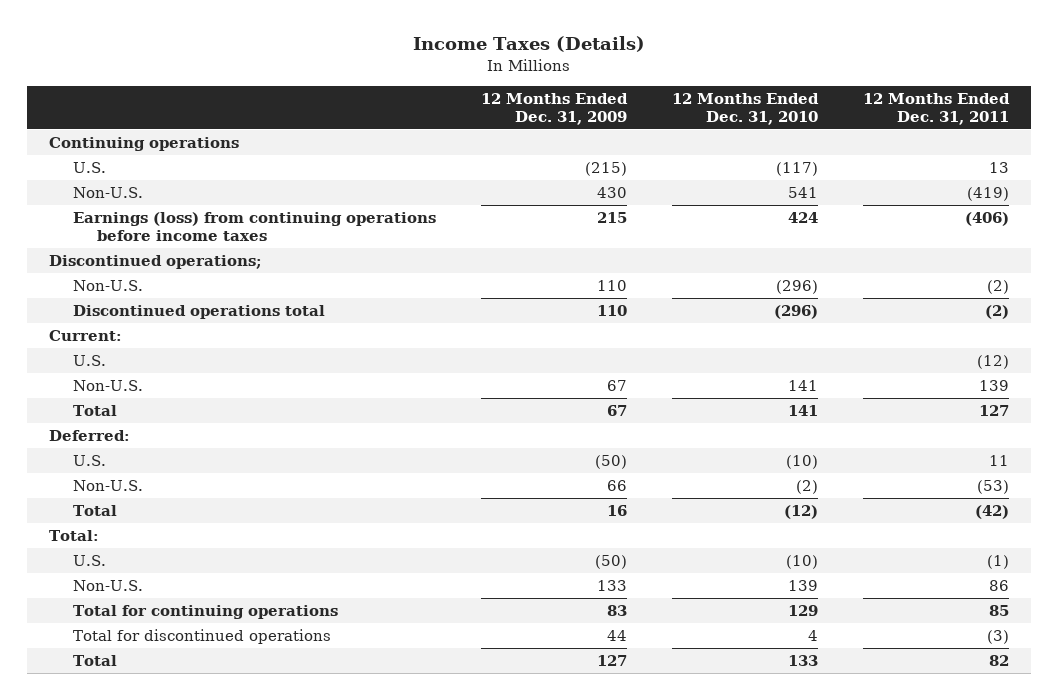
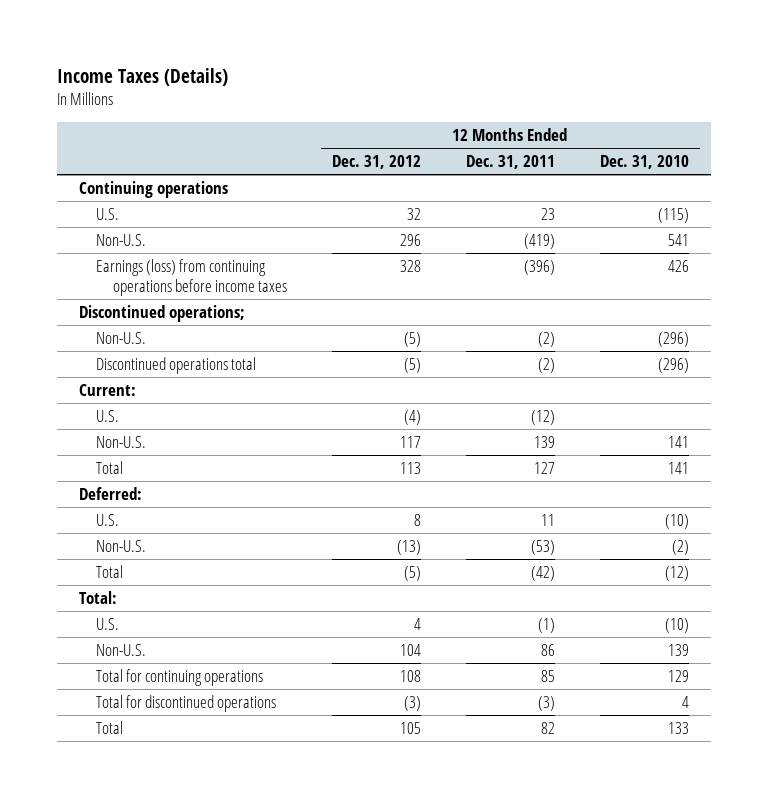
- | 12 Months Ended Dec. 31, 2009 | 12 Months Ended Dec. 31, 2010 | 12 Months Ended Dec. 31, 2011
+ | 12 Months Ended Dec. 31, 2012 | 12 Months Ended Dec. 31, 2011 | 12 Months Ended Dec. 31, 2010
- U.S. | (215) | (117) | 13
+ U.S. | 32 | 23 | (115)
- Earnings (loss) from continuing operations before income taxes | 215 | 424 | (406)
+ Earnings (loss) from continuing operations before income taxes | 328 | (396) | 426

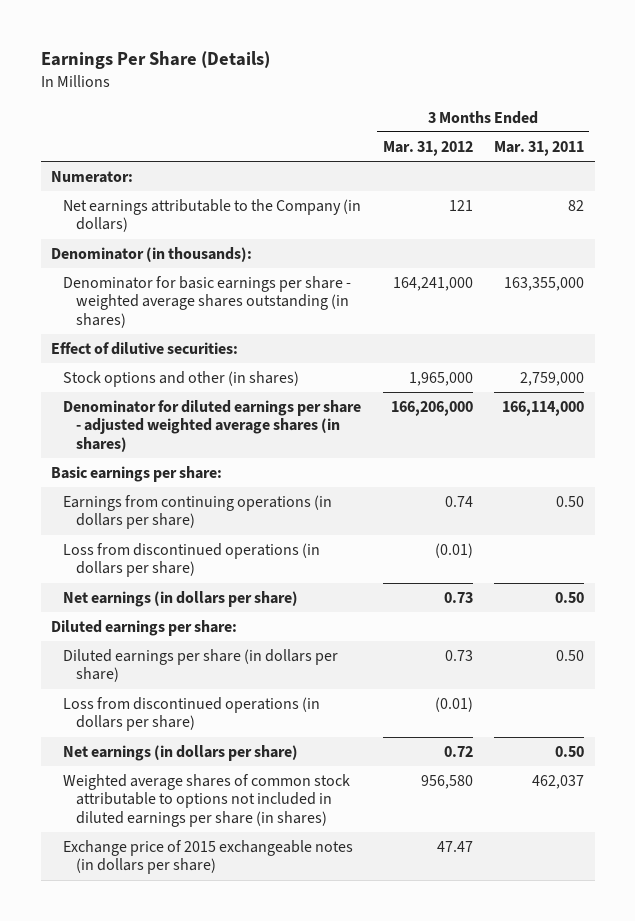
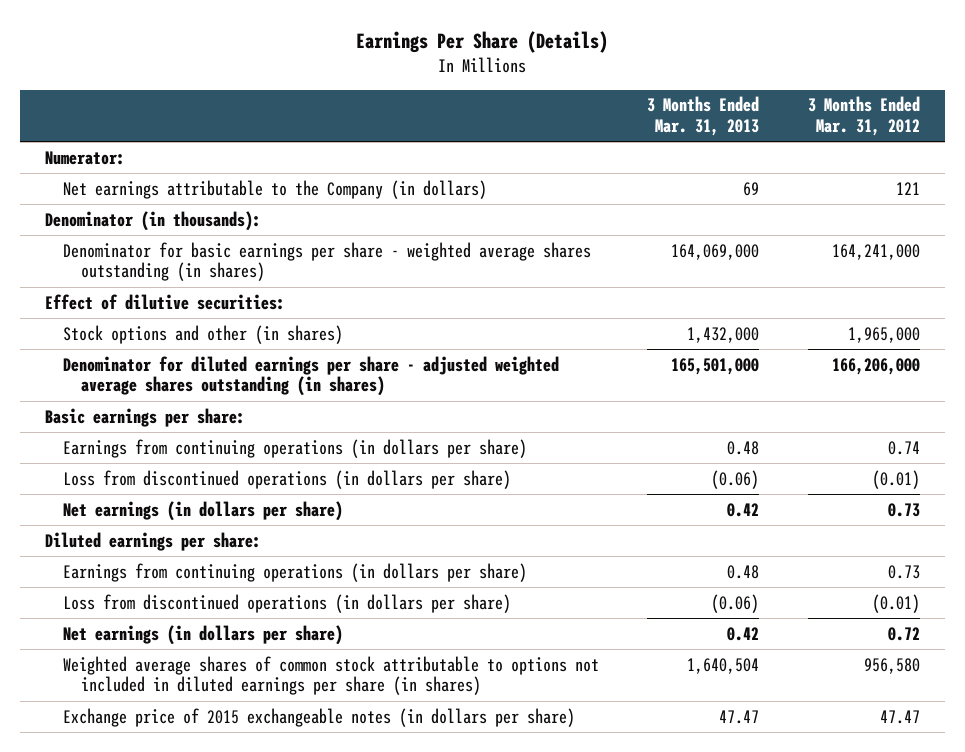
- | 3 Months Ended Mar. 31, 2012 | 3 Months Ended Mar. 31, 2011
+ | 3 Months Ended Mar. 31, 2013 | 3 Months Ended Mar. 31, 2012
- Denominator for diluted earnings per share - adjusted weighted average shares (in shares) | 166,206,000 | 166,114,000
+ Denominator for diluted earnings per share - adjusted weighted average shares outstanding (in shares) | 165,501,000 | 166,206,000
- Diluted earnings per share (in dollars per share) | 0.73 | 0.50
+ Earnings from continuing operations (in dollars per share) | 0.48 | 0.73

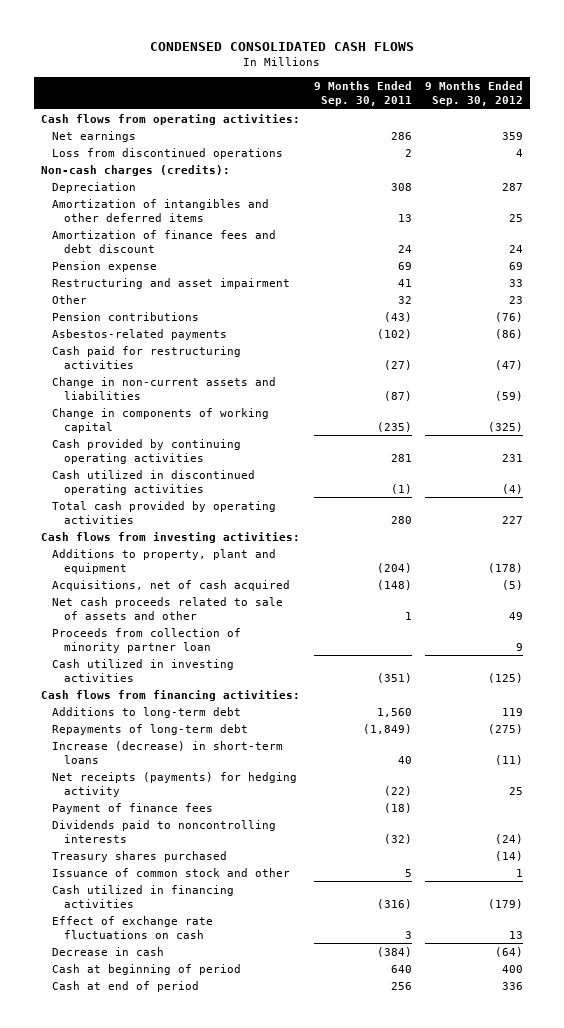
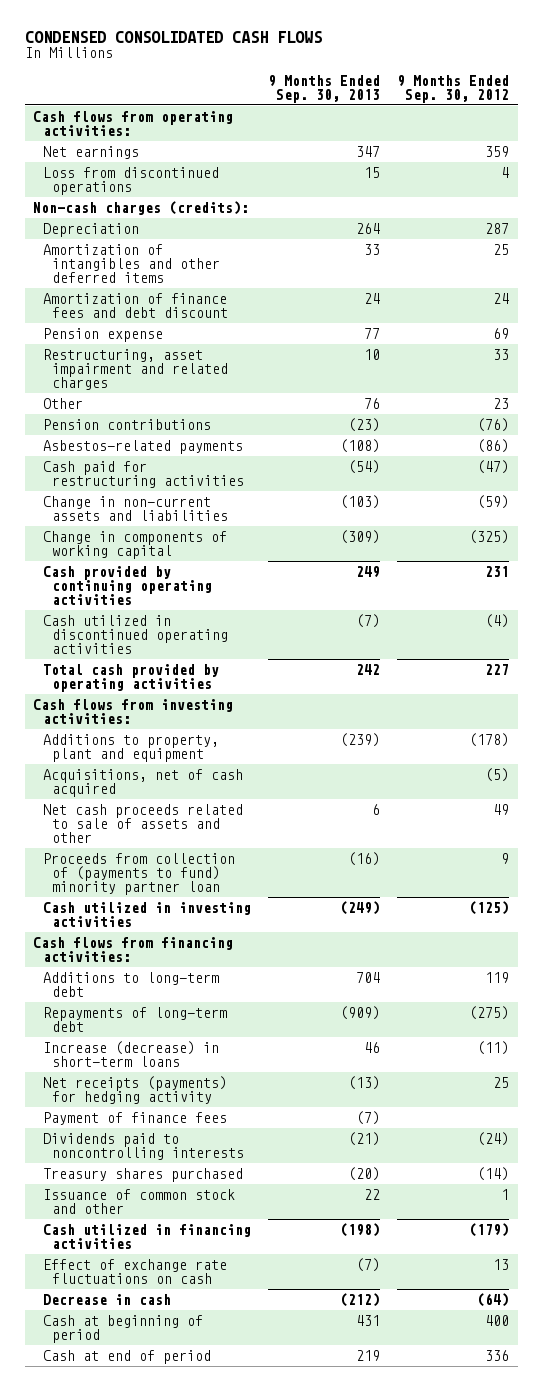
- | 9 Months Ended Sep. 30, 2011 | 9 Months Ended Sep. 30, 2012
+ | 9 Months Ended Sep. 30, 2013 | 9 Months Ended Sep. 30, 2012
- Restructuring and asset impairment | 41 | 33
+ Restructuring, asset impairment and related charges | 10 | 33
- Proceeds from collection of minority partner loan | | 9
+ Proceeds from collection of (payments to fund) minority partner loan | (16) | 9

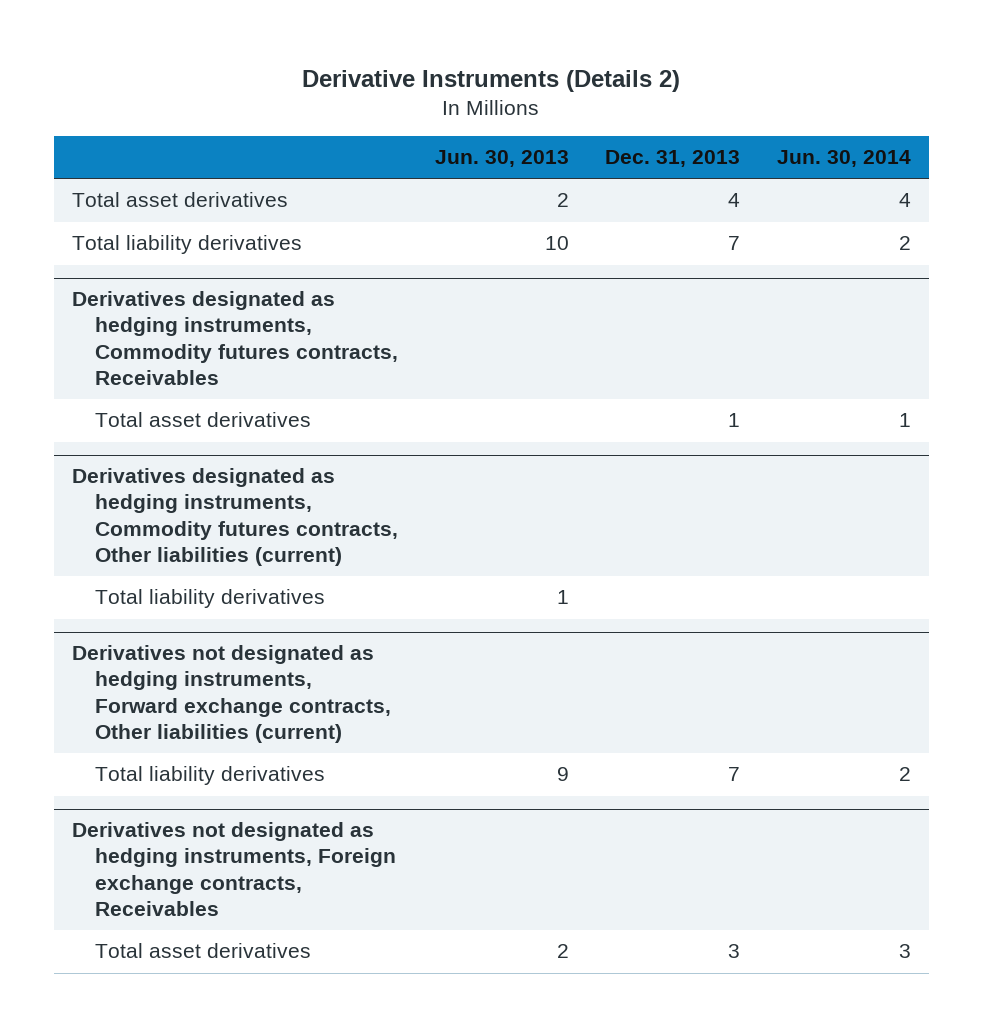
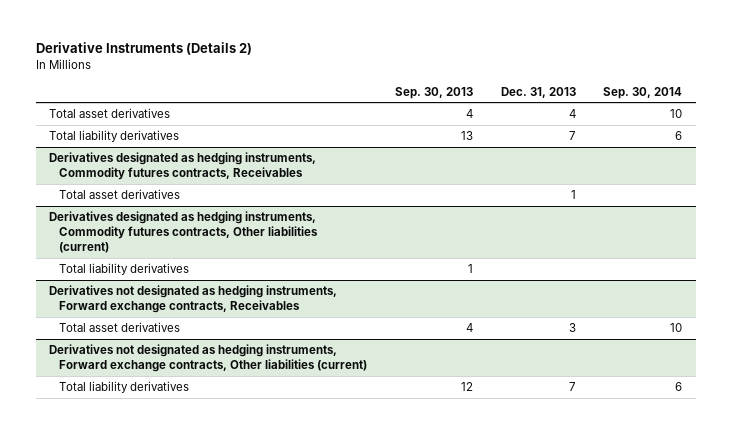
- | Jun. 30, 2013 | Dec. 31, 2013 | Jun. 30, 2014
+ | Sep. 30, 2013 | Dec. 31, 2013 | Sep. 30, 2014
+ Derivatives not designated as hedging instruments, Forward exchange contracts, Receivables
+ Total asset derivatives | 4 | 3 | 10
- Derivatives not designated as hedging instruments, Foreign exchange contracts, Receivables
- Total asset derivatives | 2 | 3 | 3

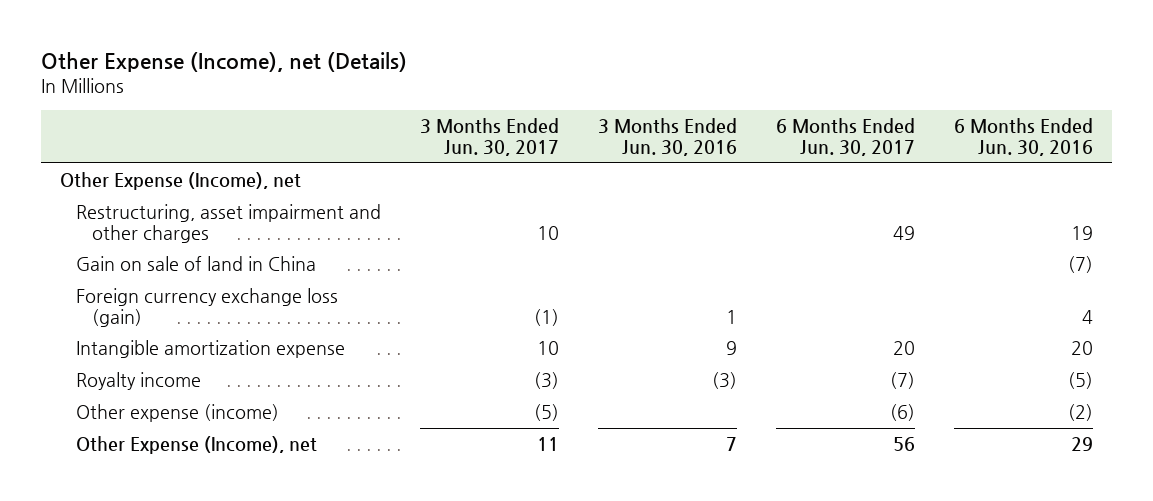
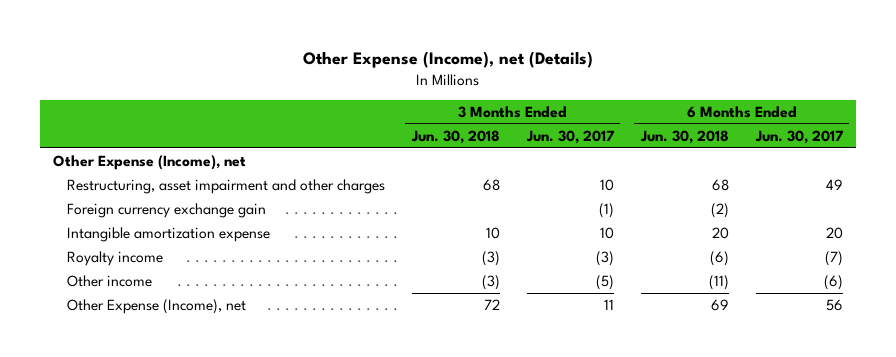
- | 3 Months Ended Jun. 30, 2017 | 3 Months Ended Jun. 30, 2016 | 6 Months Ended Jun. 30, 2017 | 6 Months Ended Jun. 30, 2016
+ | 3 Months Ended Jun. 30, 2018 | 3 Months Ended Jun. 30, 2017 | 6 Months Ended Jun. 30, 2018 | 6 Months Ended Jun. 30, 2017
- Gain on sale of land in China | | | | (7)
- Foreign currency exchange loss (gain) | (1) | 1 | | 4
+ Foreign currency exchange gain | | (1) | (2) |
- Other expense (income) | (5) | | (6) | (2)
+ Other income | (3) | (5) | (11) | (6)

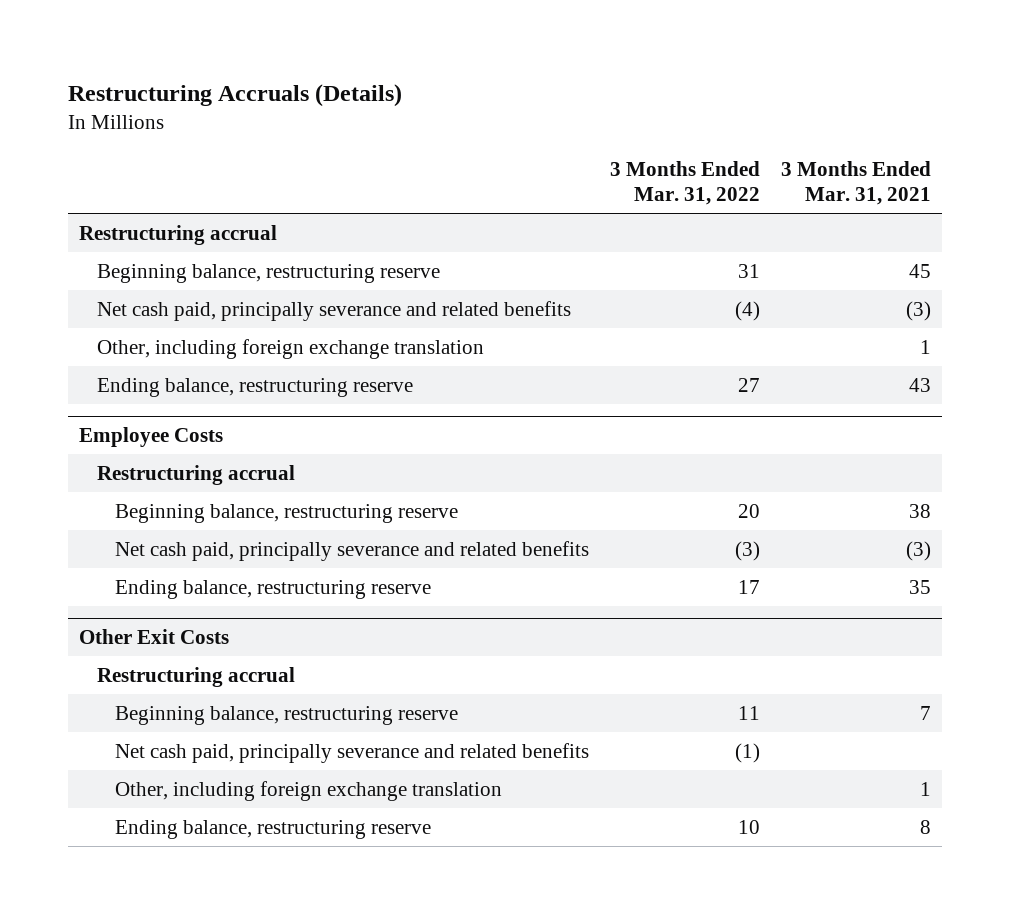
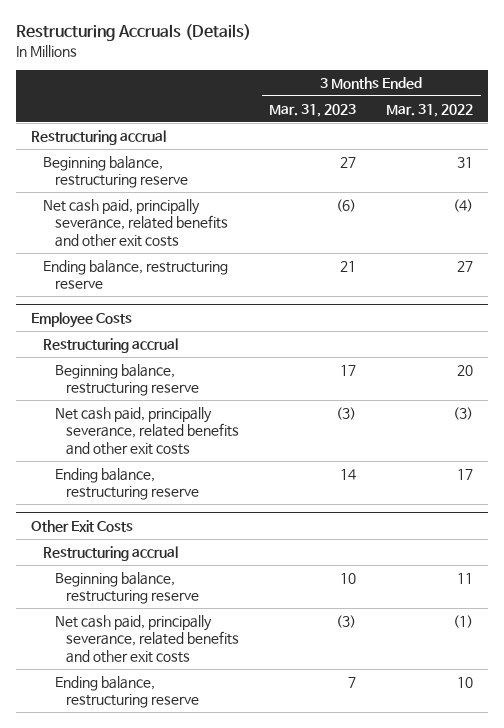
- | 3 Months Ended Mar. 31, 2022 | 3 Months Ended Mar. 31, 2021
+ | 3 Months Ended Mar. 31, 2023 | 3 Months Ended Mar. 31, 2022
- Net cash paid, principally severance and related benefits | (4) | (3)
- Other, including foreign exchange translation | | 1
+ Net cash paid, principally severance, related benefits and other exit costs | (6) | (4)
@ Employee Costs
- Net cash paid, principally severance and related benefits | (3) | (3)
+ Net cash paid, principally severance, related benefits and other exit costs | (3) | (3)
@ Other Exit Costs
- Net cash paid, principally severance and related benefits | (1) |
- Other, including foreign exchange translation | | 1
+ Net cash paid, principally severance, related benefits and other exit costs | (3) | (1)

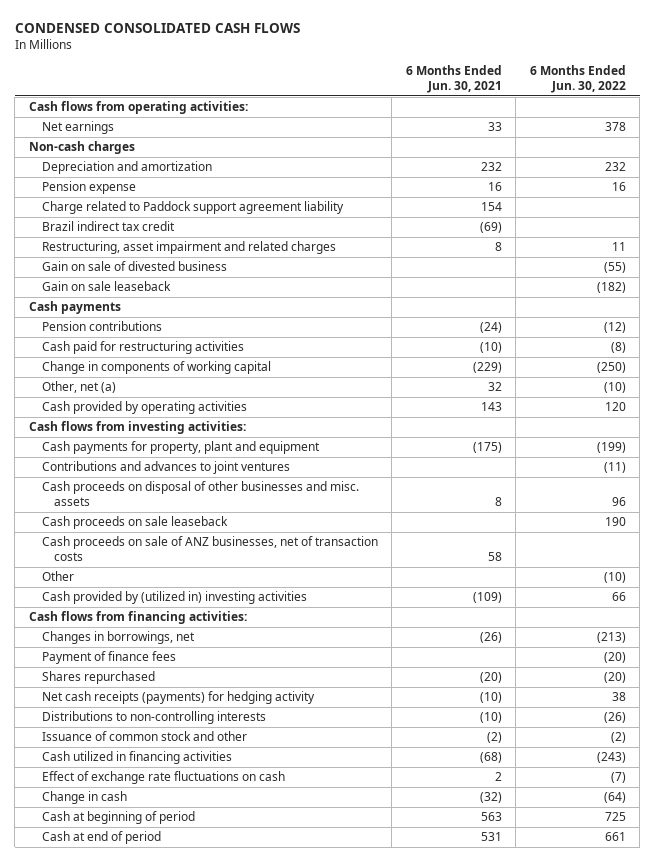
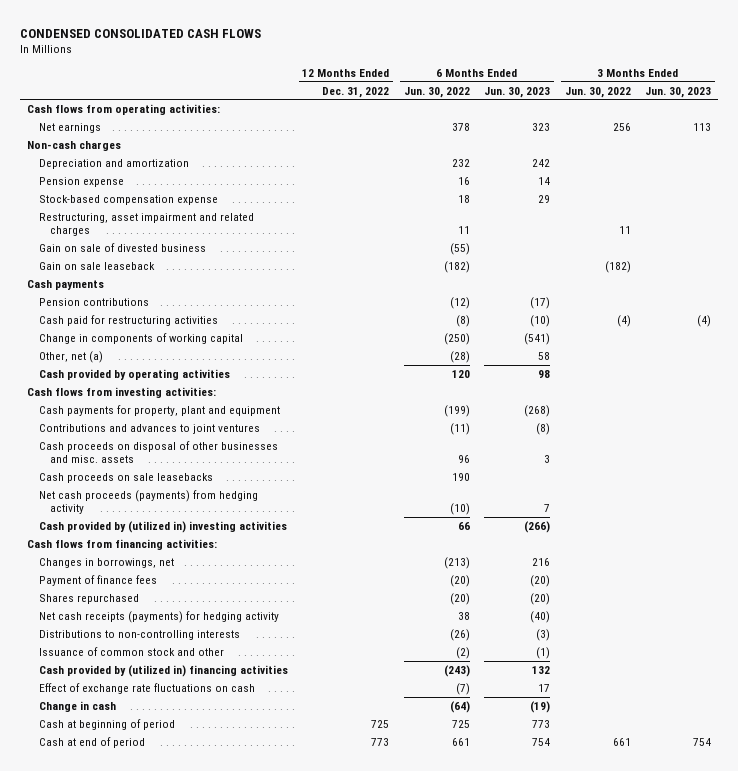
- | 6 Months Ended Jun. 30, 2021 | 6 Months Ended Jun. 30, 2022
+ | 12 Months Ended Dec. 31, 2022 | 6 Months Ended Jun. 30, 2022 | 6 Months Ended Jun. 30, 2023 | 3 Months Ended Jun. 30, 2022 | 3 Months Ended Jun. 30, 2023
- Charge related to Paddock support agreement liability | 154 |
- Brazil indirect tax credit | (69) |
+ Stock-based compensation expense | | 18 | 29 | |
- Other, net (a) | 32 | (10)
+ Other, net (a) | | (28) | 58 | |
- Cash proceeds on sale leaseback | | 190
- Cash proceeds on sale of ANZ businesses, net of transaction costs | 58 |
- Other | | (10)
+ Cash proceeds on sale leasebacks | | 190 | | |
+ Net cash proceeds (payments) from hedging activity | | (10) | 7 | |
- Cash utilized in financing activities | (68) | (243)
+ Cash provided by (utilized in) financing activities | | (243) | 132 | |

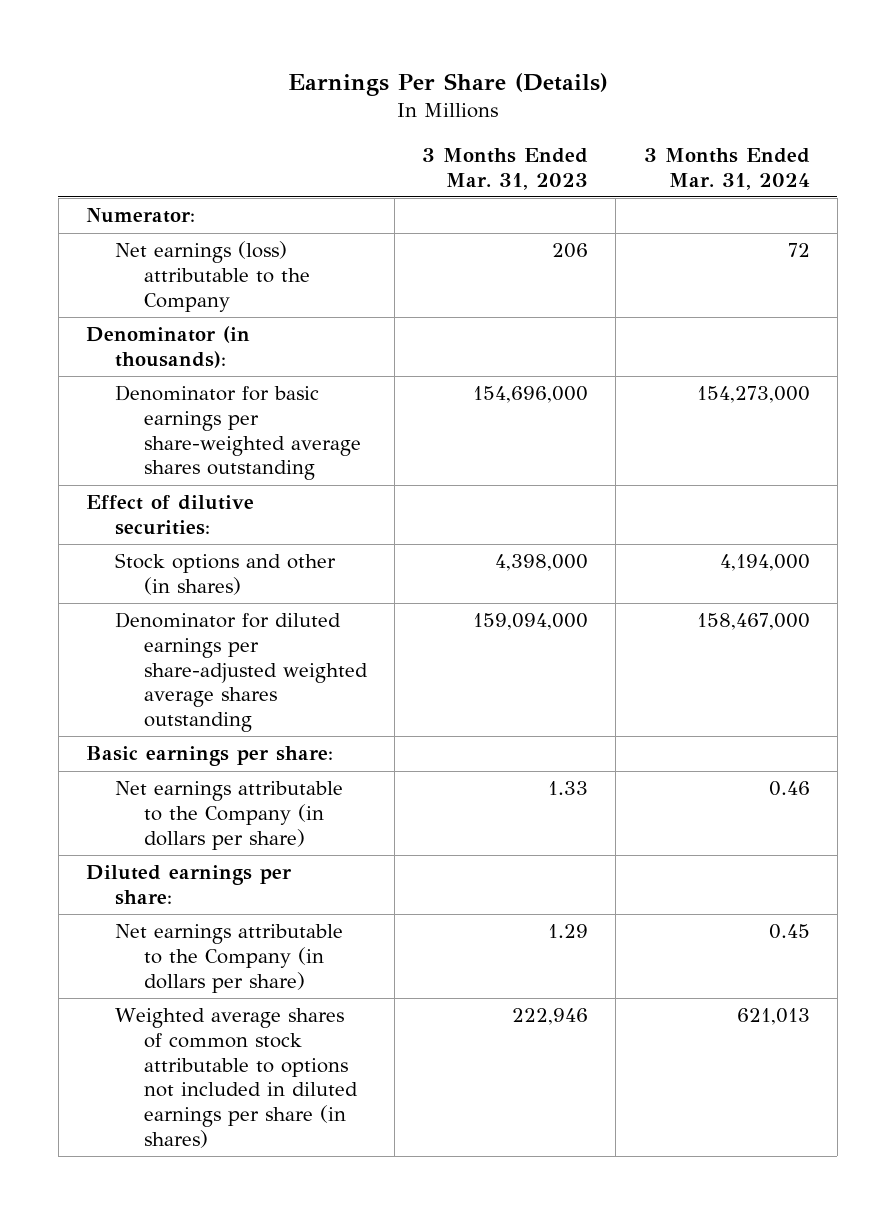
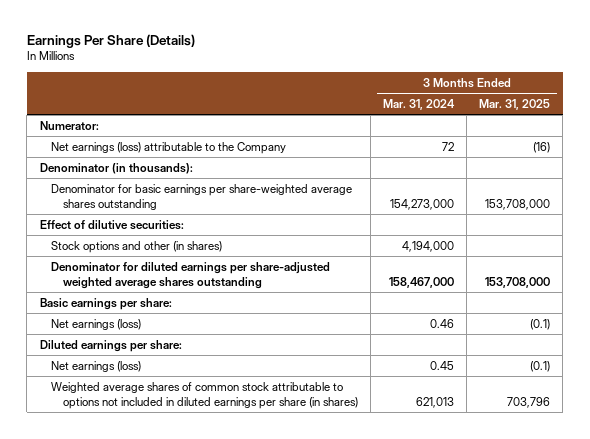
- | 3 Months Ended Mar. 31, 2023 | 3 Months Ended Mar. 31, 2024
+ | 3 Months Ended Mar. 31, 2024 | 3 Months Ended Mar. 31, 2025
- Net earnings attributable to the Company (in dollars per share) | 1.33 | 0.46
+ Net earnings (loss) | 0.46 | (0.1)
- Net earnings attributable to the Company (in dollars per share) | 1.29 | 0.45
+ Net earnings (loss) | 0.45 | (0.1)

